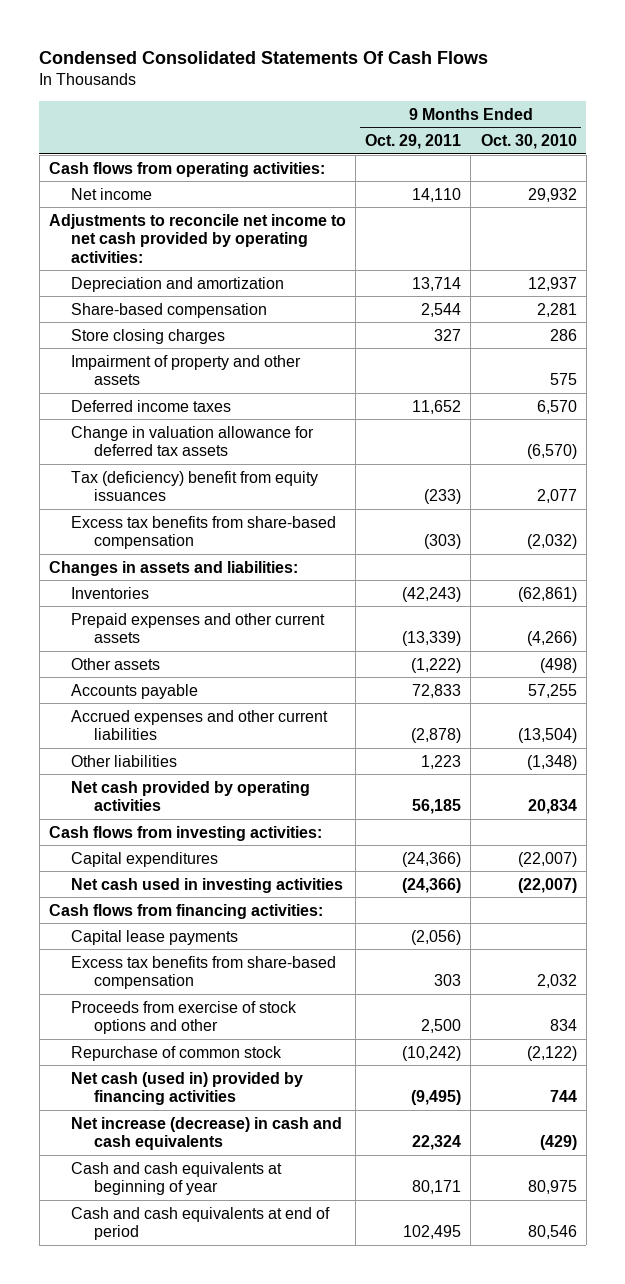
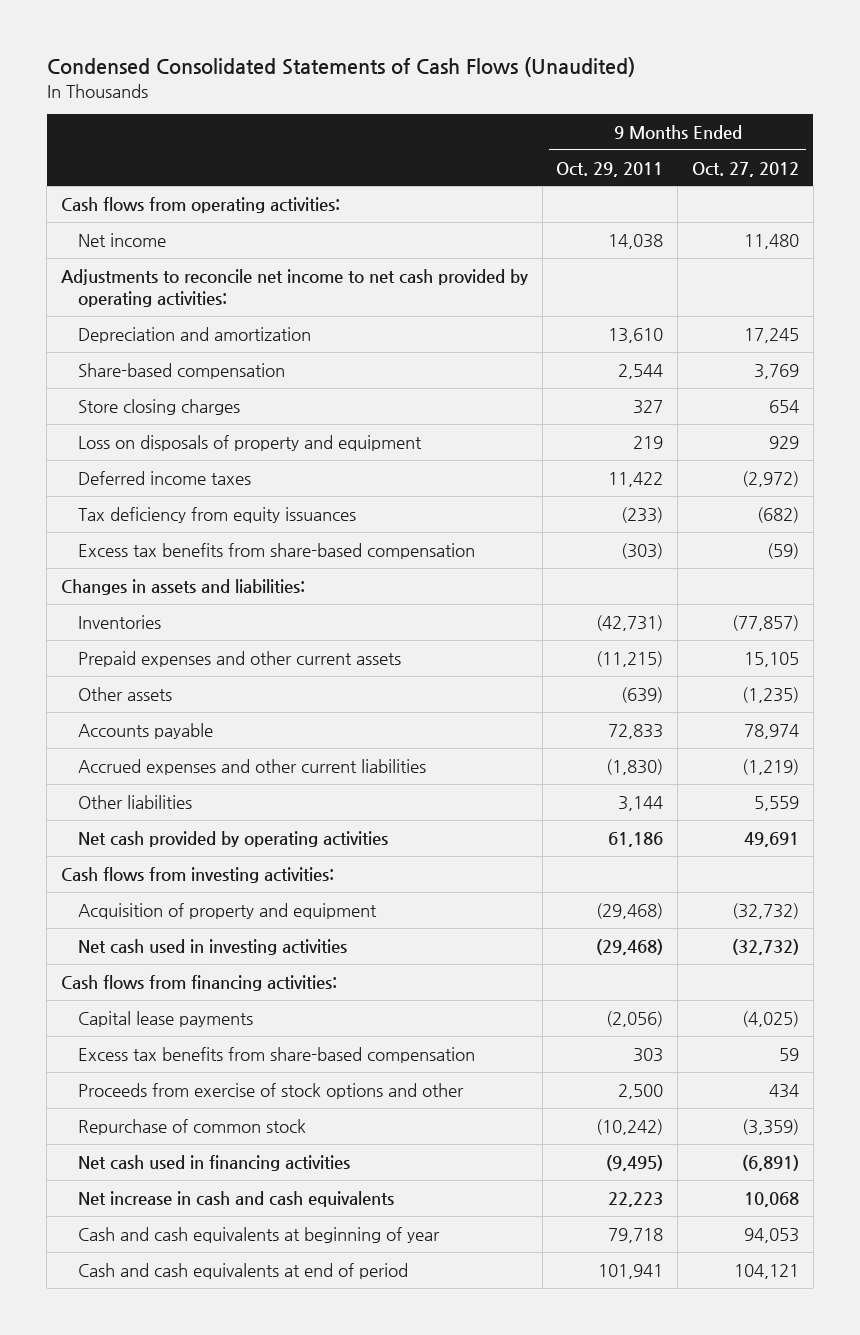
- Condensed Consolidated Statements Of Cash Flows
+ Condensed Consolidated Statements of Cash Flows (Unaudited)
- | 9 Months Ended Oct. 29, 2011 | 9 Months Ended Oct. 30, 2010
+ | 9 Months Ended Oct. 29, 2011 | 9 Months Ended Oct. 27, 2012
- Net income | 14,110 | 29,932
+ Net income | 14,038 | 11,480
- Depreciation and amortization | 13,714 | 12,937
+ Depreciation and amortization | 13,610 | 17,245
- Impairment of property and other assets | | 575
- Deferred income taxes | 11,652 | 6,570
- Change in valuation allowance for deferred tax assets | | (6,570)
- Tax (deficiency) benefit from equity issuances | (233) | 2,077
+ Loss on disposals of property and equipment | 219 | 929
+ Deferred income taxes | 11,422 | (2,972)
+ Tax deficiency from equity issuances | (233) | (682)
- Inventories | (42,243) | (62,861)
- Prepaid expenses and other current assets | (13,339) | (4,266)
- Other assets | (1,222) | (498)
+ Inventories | (42,731) | (77,857)
+ Prepaid expenses and other current assets | (11,215) | 15,105
+ Other assets | (639) | (1,235)
- Accrued expenses and other current liabilities | (2,878) | (13,504)
- Other liabilities | 1,223 | (1,348)
- Net cash provided by operating activities | 56,185 | 20,834
+ Accrued expenses and other current liabilities | (1,830) | (1,219)
+ Other liabilities | 3,144 | 5,559
+ Net cash provided by operating activities | 61,186 | 49,691
- Capital expenditures | (24,366) | (22,007)
- Net cash used in investing activities | (24,366) | (22,007)
+ Acquisition of property and equipment | (29,468) | (32,732)
+ Net cash used in investing activities | (29,468) | (32,732)
- Net cash (used in) provided by financing activities | (9,495) | 744
- Net increase (decrease) in cash and cash equivalents | 22,324 | (429)
- Cash and cash equivalents at beginning of year | 80,171 | 80,975
- Cash and cash equivalents at end of period | 102,495 | 80,546
+ Net cash used in financing activities | (9,495) | (6,891)
+ Net increase in cash and cash equivalents | 22,223 | 10,068
+ Cash and cash equivalents at beginning of year | 79,718 | 94,053
+ Cash and cash equivalents at end of period | 101,941 | 104,121

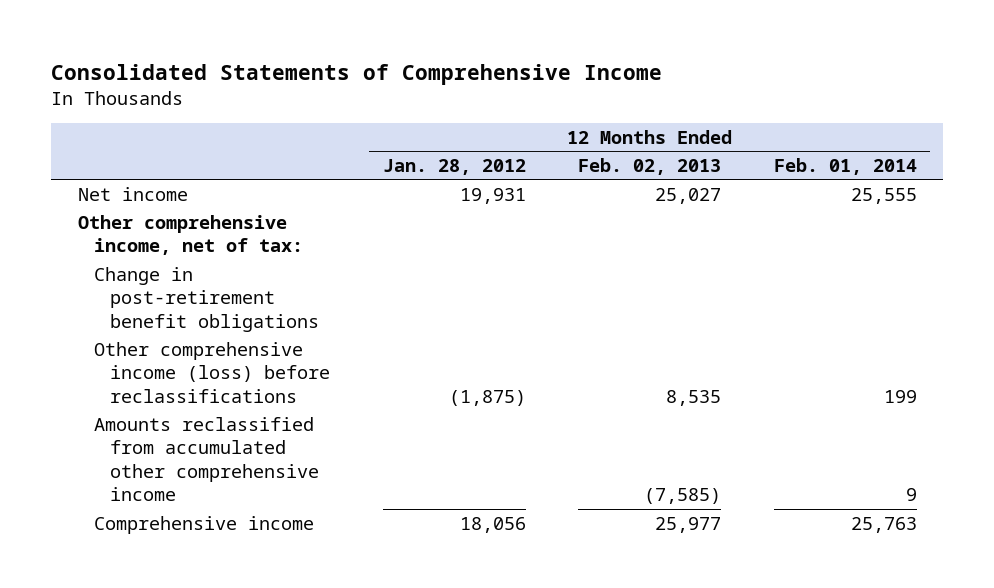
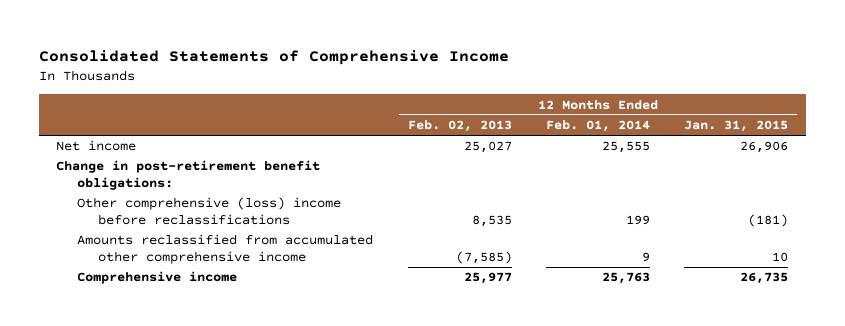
- | 12 Months Ended Jan. 28, 2012 | 12 Months Ended Feb. 02, 2013 | 12 Months Ended Feb. 01, 2014
+ | 12 Months Ended Feb. 02, 2013 | 12 Months Ended Feb. 01, 2014 | 12 Months Ended Jan. 31, 2015
- Other comprehensive income, net of tax:
- Change in post-retirement benefit obligations
- Other comprehensive income (loss) before reclassifications | (1,875) | 8,535 | 199
+ Change in post-retirement benefit obligations:
+ Other comprehensive (loss) income before reclassifications | 8,535 | 199 | (181)

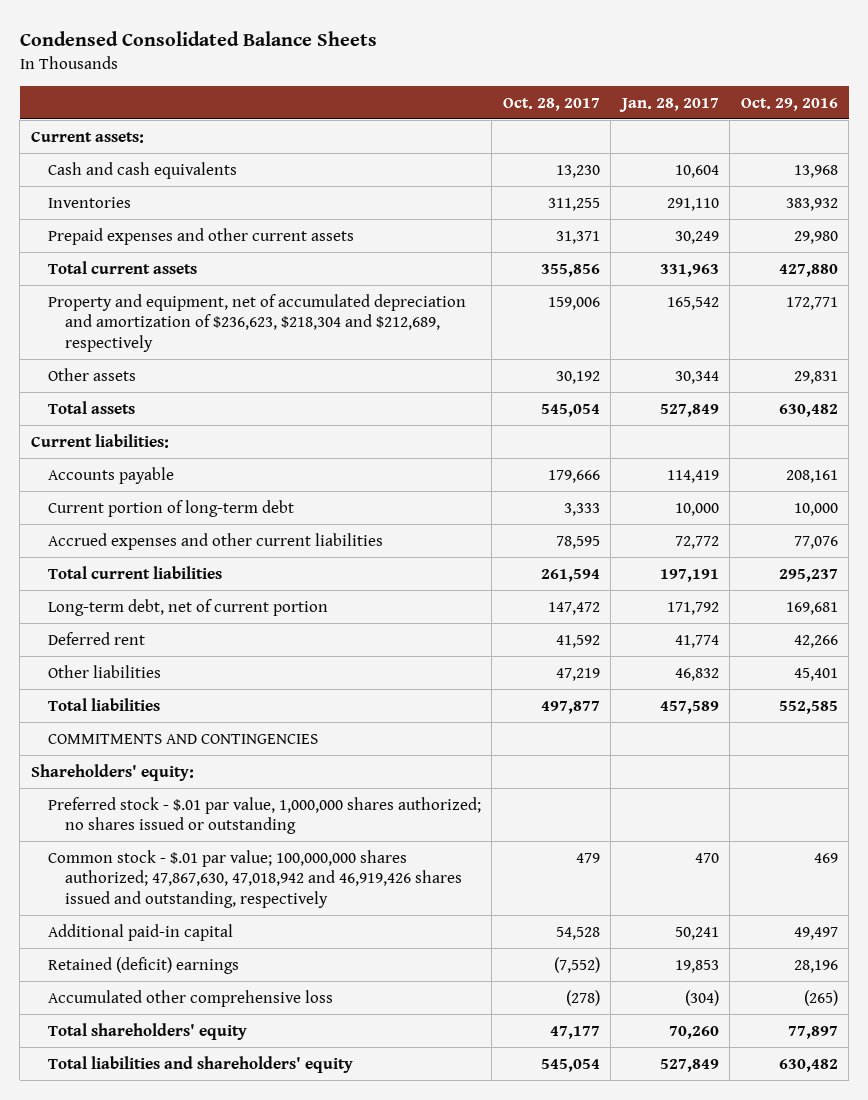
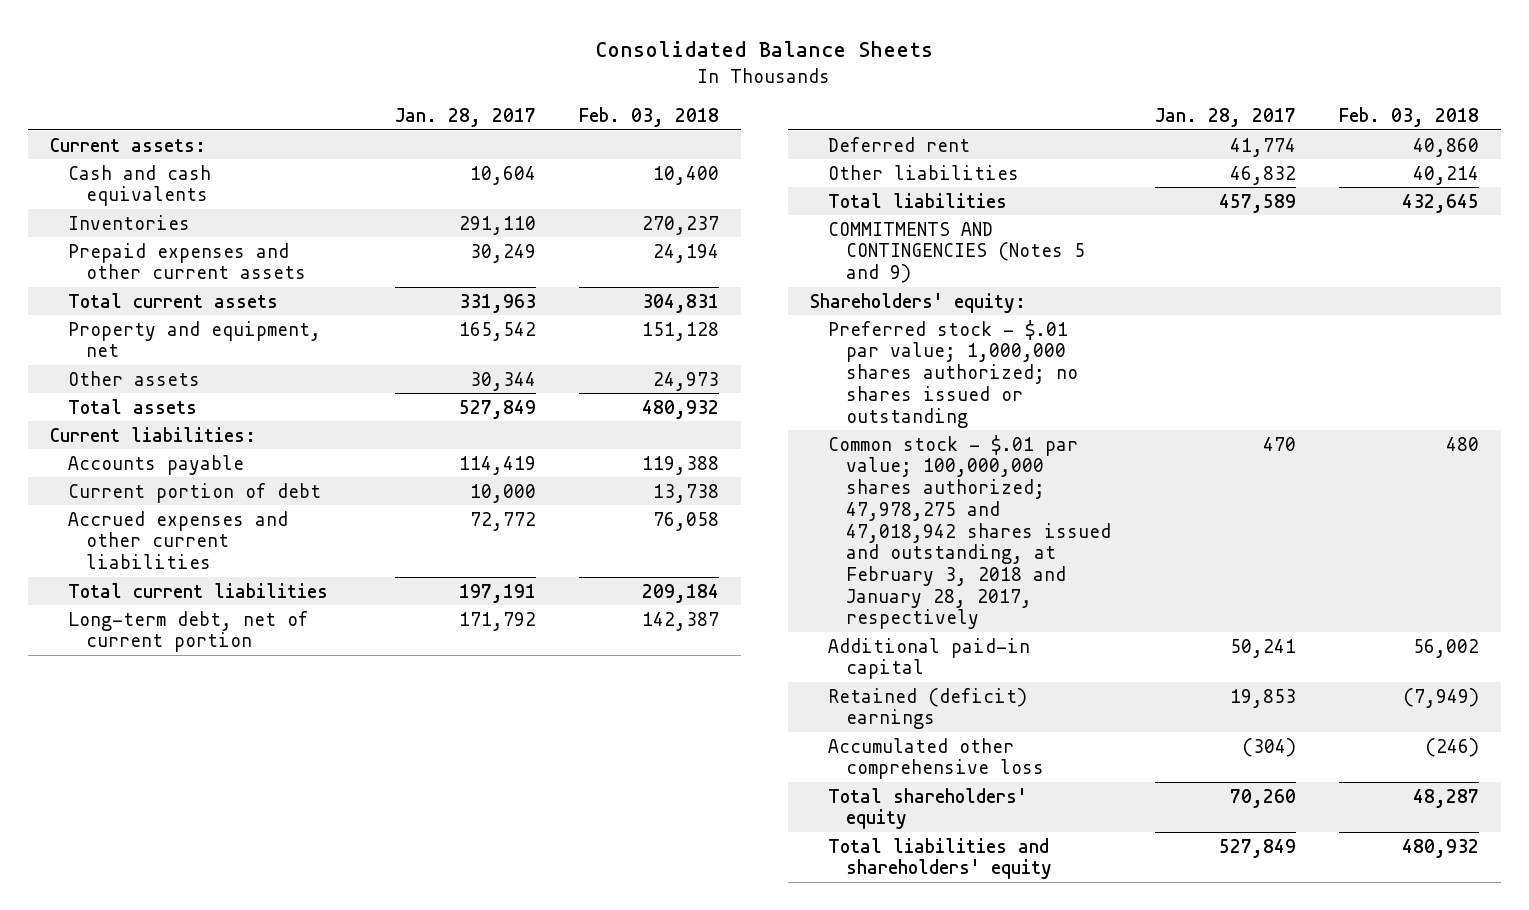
- Condensed Consolidated Balance Sheets
+ Consolidated Balance Sheets
- | Oct. 28, 2017 | Jan. 28, 2017 | Oct. 29, 2016
+ | Jan. 28, 2017 | Feb. 03, 2018
- Property and equipment, net of accumulated depreciation and amortization of $236,623, $218,304 and $212,689, respectively | 159,006 | 165,542 | 172,771
+ Property and equipment, net | 165,542 | 151,128
- Current portion of long-term debt | 3,333 | 10,000 | 10,000
+ Current portion of debt | 10,000 | 13,738
- COMMITMENTS AND CONTINGENCIES
+ COMMITMENTS AND CONTINGENCIES (Notes 5 and 9)
- Preferred stock - $.01 par value, 1,000,000 shares authorized; no shares issued or outstanding
- Common stock - $.01 par value; 100,000,000 shares authorized; 47,867,630, 47,018,942 and 46,919,426 shares issued and outstanding, respectively | 479 | 470 | 469
+ Preferred stock - $.01 par value; 1,000,000 shares authorized; no shares issued or outstanding
+ Common stock - $.01 par value; 100,000,000 shares authorized; 47,978,275 and 47,018,942 shares issued and outstanding, at February 3, 2018 and January 28, 2017, respectively | 470 | 480

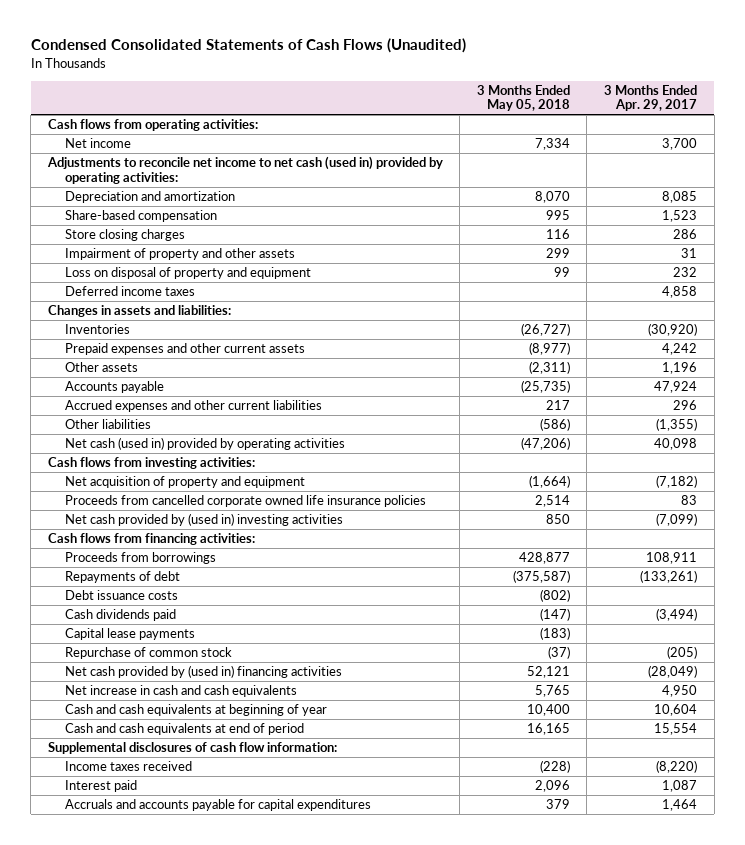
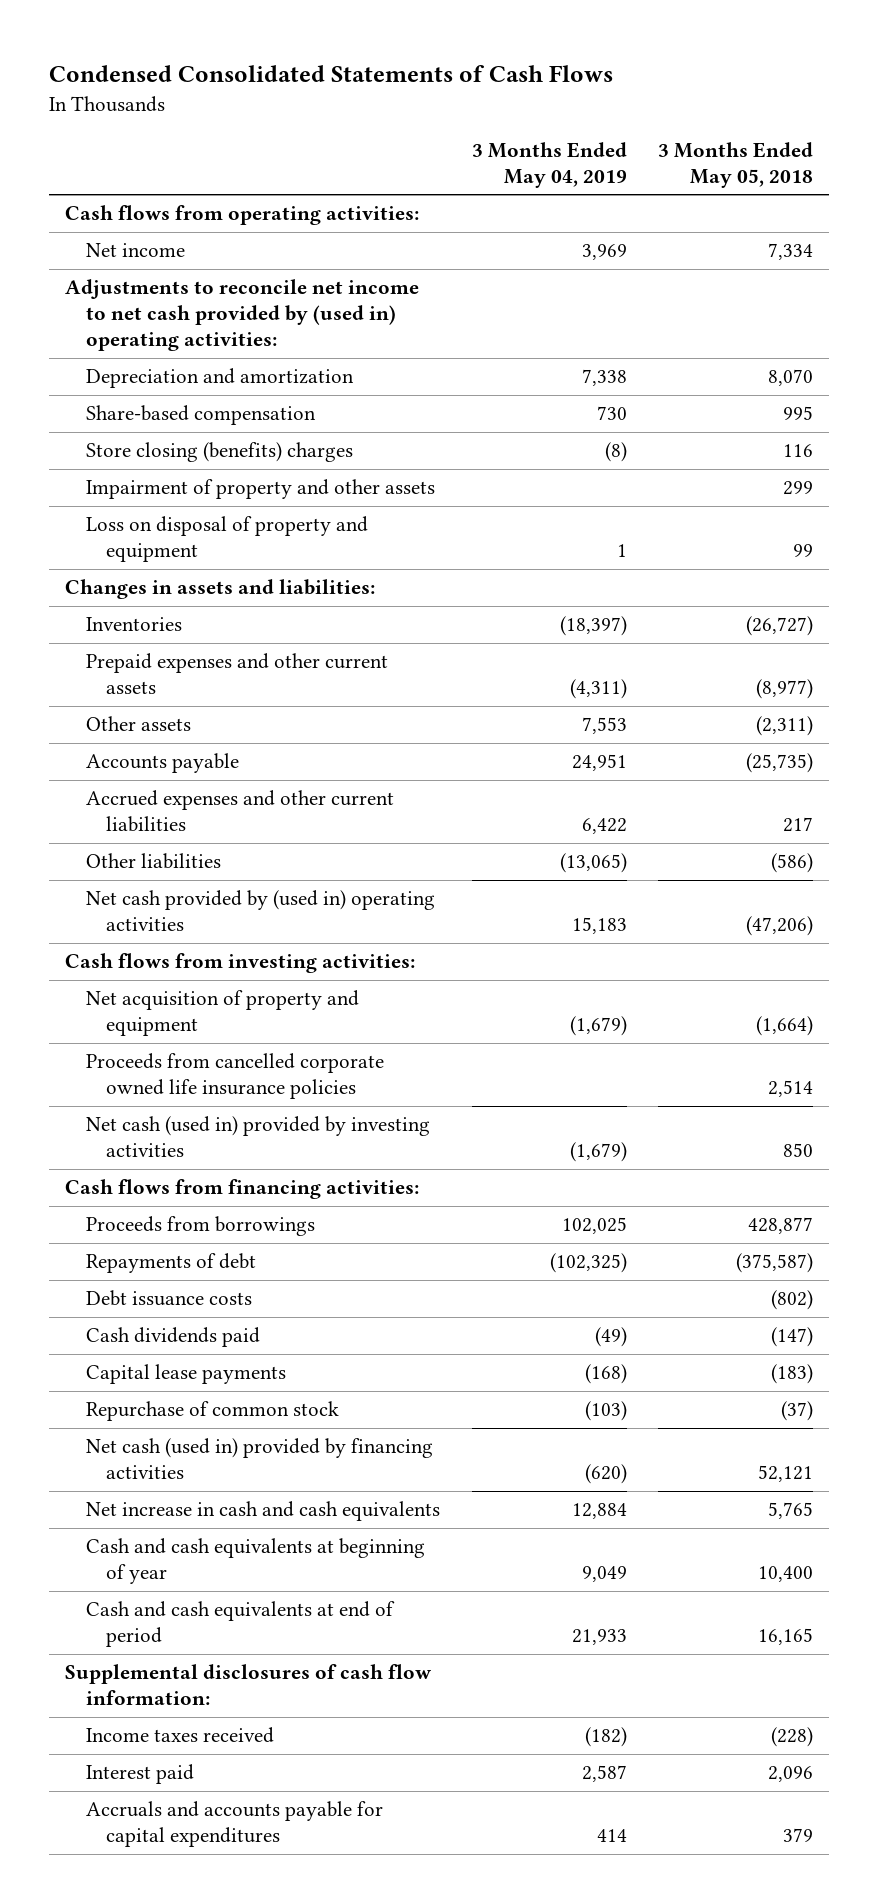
- Condensed Consolidated Statements of Cash Flows (Unaudited)
+ Condensed Consolidated Statements of Cash Flows
- | 3 Months Ended May 05, 2018 | 3 Months Ended Apr. 29, 2017
+ | 3 Months Ended May 04, 2019 | 3 Months Ended May 05, 2018
- Adjustments to reconcile net income to net cash (used in) provided by operating activities:
+ Adjustments to reconcile net income to net cash provided by (used in) operating activities:
- Store closing charges | 116 | 286
+ Store closing (benefits) charges | (8) | 116
- Deferred income taxes | | 4,858
- Net cash (used in) provided by operating activities | (47,206) | 40,098
+ Net cash provided by (used in) operating activities | 15,183 | (47,206)
- Net cash provided by (used in) investing activities | 850 | (7,099)
+ Net cash (used in) provided by investing activities | (1,679) | 850
- Net cash provided by (used in) financing activities | 52,121 | (28,049)
+ Net cash (used in) provided by financing activities | (620) | 52,121

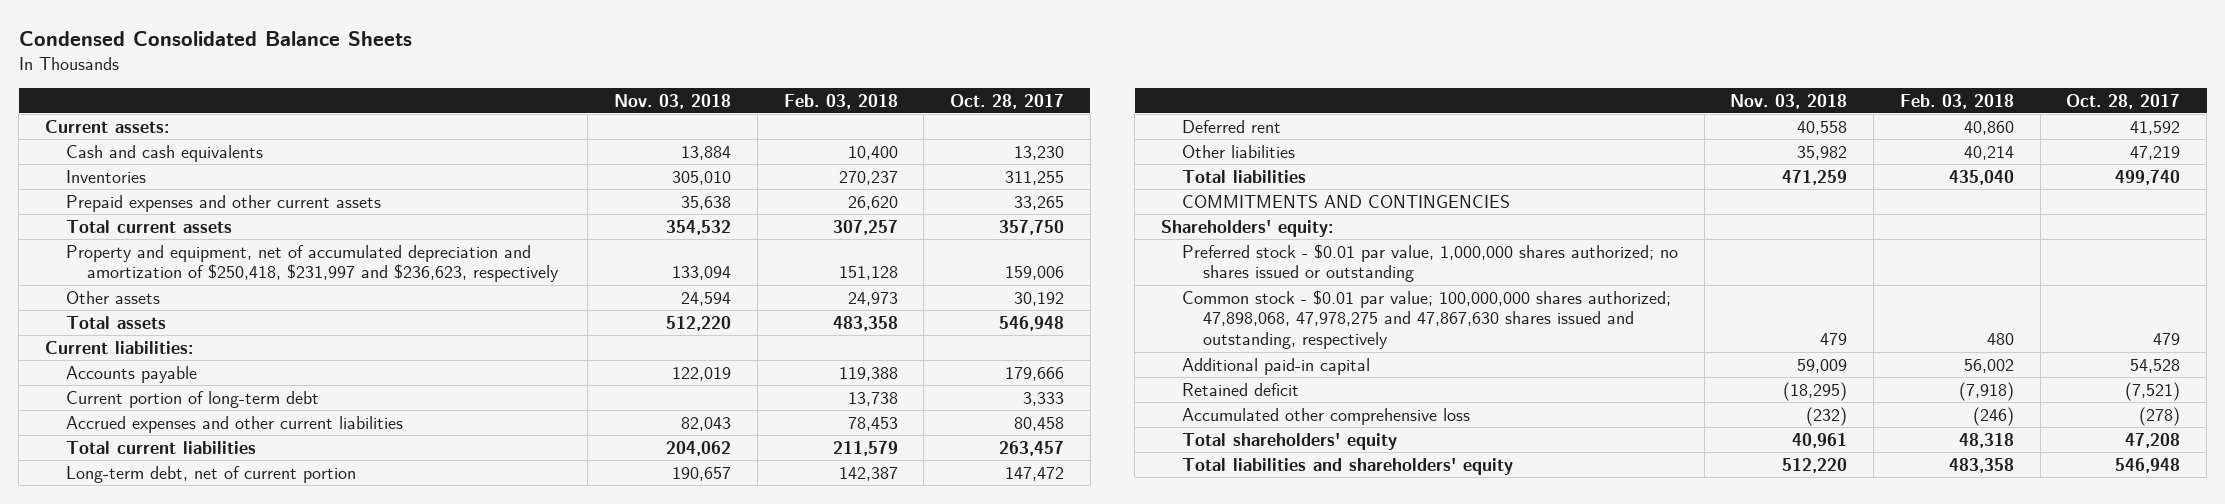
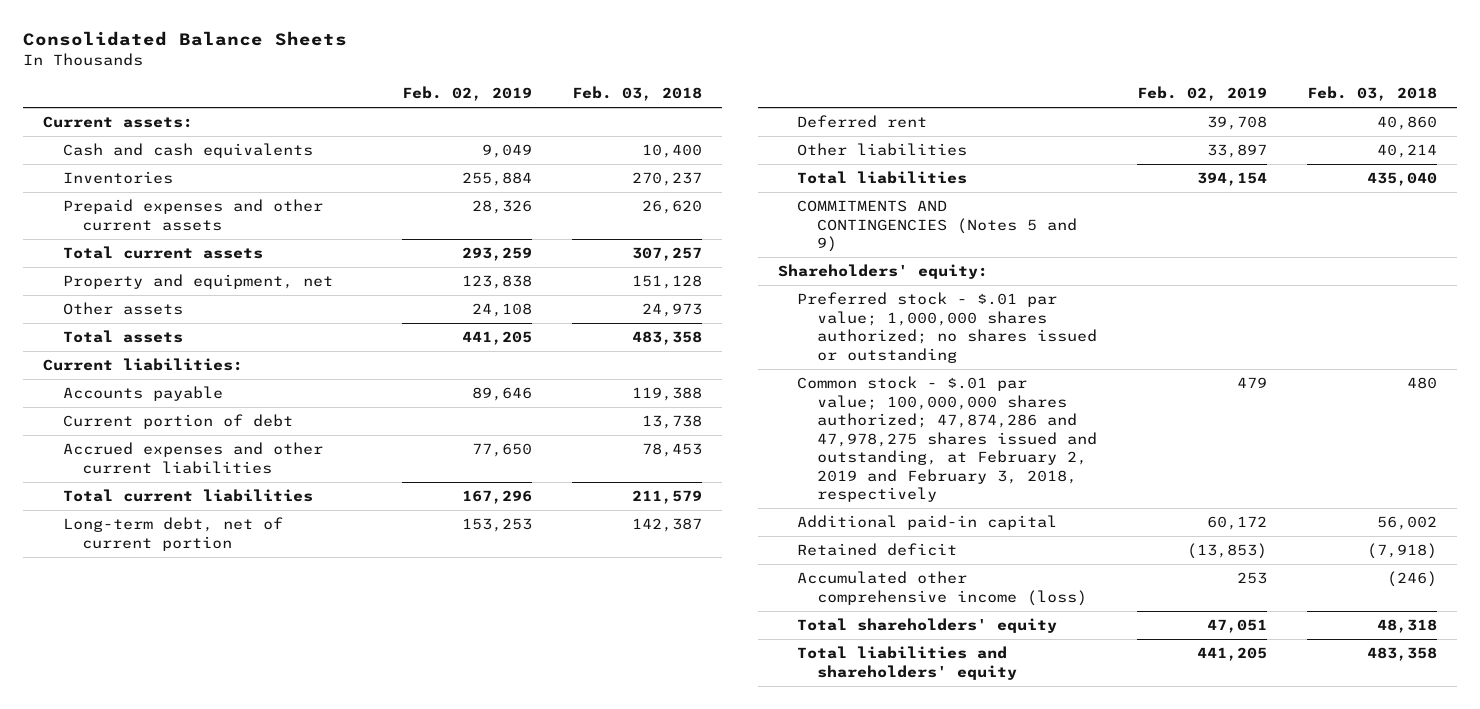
- Condensed Consolidated Balance Sheets
+ Consolidated Balance Sheets
- | Nov. 03, 2018 | Feb. 03, 2018 | Oct. 28, 2017
+ | Feb. 02, 2019 | Feb. 03, 2018
- Property and equipment, net of accumulated depreciation and amortization of $250,418, $231,997 and $236,623, respectively | 133,094 | 151,128 | 159,006
+ Property and equipment, net | 123,838 | 151,128
- Current portion of long-term debt | | 13,738 | 3,333
+ Current portion of debt | | 13,738
- COMMITMENTS AND CONTINGENCIES
+ COMMITMENTS AND CONTINGENCIES (Notes 5 and 9)
- Preferred stock - $0.01 par value, 1,000,000 shares authorized; no shares issued or outstanding
- Common stock - $0.01 par value; 100,000,000 shares authorized; 47,898,068, 47,978,275 and 47,867,630 shares issued and outstanding, respectively | 479 | 480 | 479
+ Preferred stock - $.01 par value; 1,000,000 shares authorized; no shares issued or outstanding
+ Common stock - $.01 par value; 100,000,000 shares authorized; 47,874,286 and 47,978,275 shares issued and outstanding, at February 2, 2019 and February 3, 2018, respectively | 479 | 480
- Accumulated other comprehensive loss | (232) | (246) | (278)
+ Accumulated other comprehensive income (loss) | 253 | (246)

